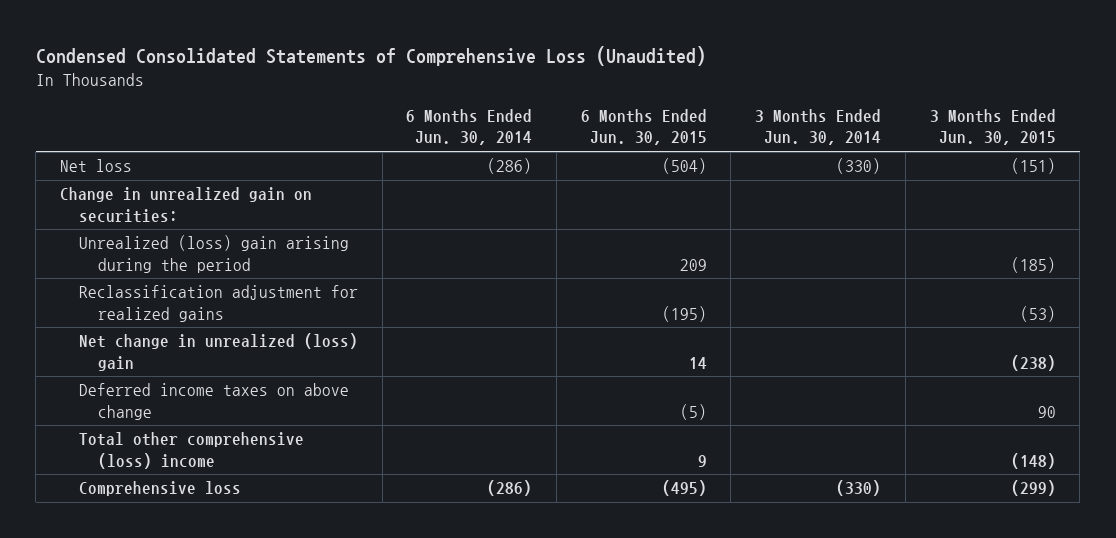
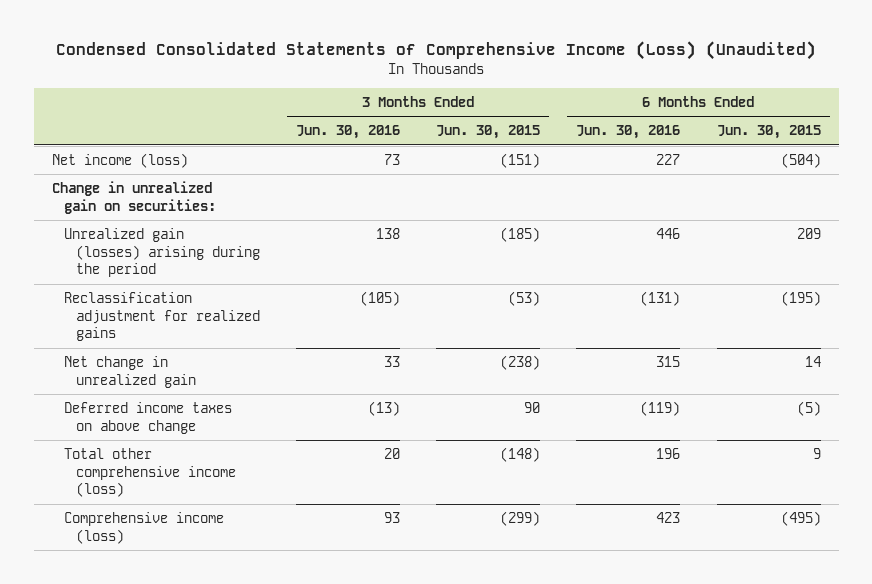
- Condensed Consolidated Statements of Comprehensive Loss (Unaudited)
+ Condensed Consolidated Statements of Comprehensive Income (Loss) (Unaudited)
- | 6 Months Ended Jun. 30, 2014 | 6 Months Ended Jun. 30, 2015 | 3 Months Ended Jun. 30, 2014 | 3 Months Ended Jun. 30, 2015
+ | 3 Months Ended Jun. 30, 2016 | 3 Months Ended Jun. 30, 2015 | 6 Months Ended Jun. 30, 2016 | 6 Months Ended Jun. 30, 2015
- Net loss | (286) | (504) | (330) | (151)
+ Net income (loss) | 73 | (151) | 227 | (504)
- Unrealized (loss) gain arising during the period | | 209 | | (185)
+ Unrealized gain (losses) arising during the period | 138 | (185) | 446 | 209
- Net change in unrealized (loss) gain | | 14 | | (238)
+ Net change in unrealized gain | 33 | (238) | 315 | 14
- Total other comprehensive (loss) income | | 9 | | (148)
- Comprehensive loss | (286) | (495) | (330) | (299)
+ Total other comprehensive income (loss) | 20 | (148) | 196 | 9
+ Comprehensive income (loss) | 93 | (299) | 423 | (495)

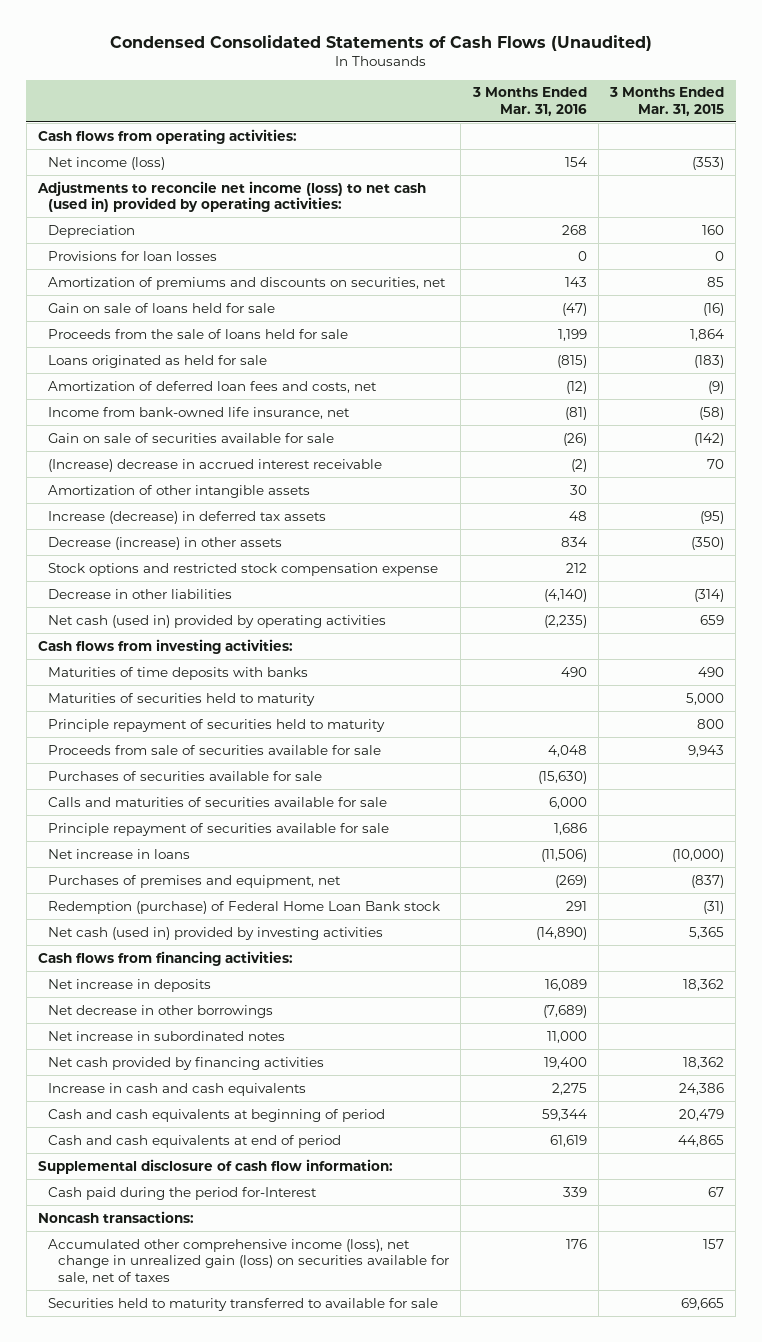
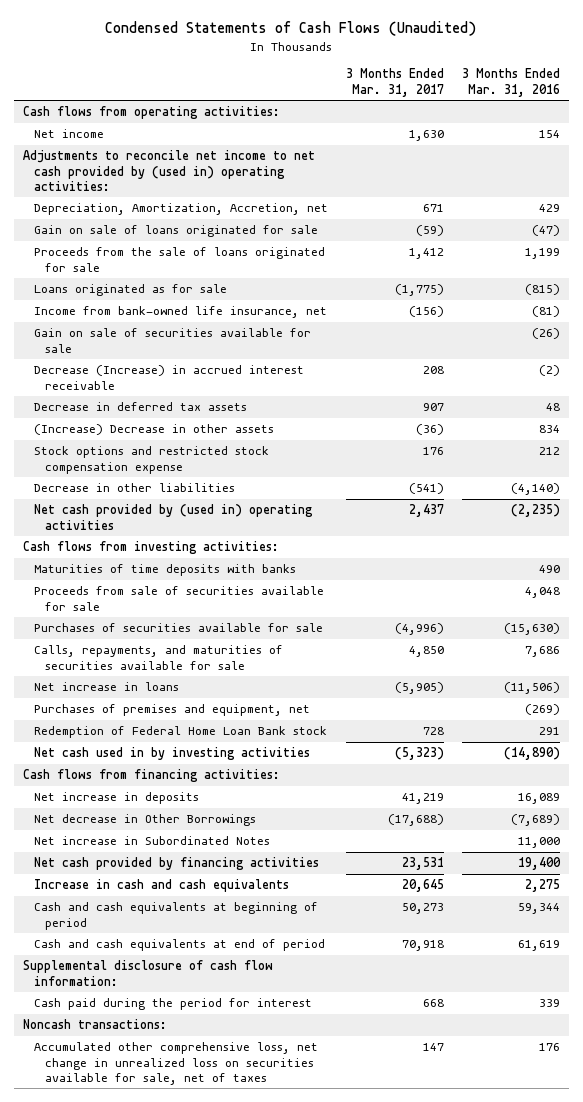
- Condensed Consolidated Statements of Cash Flows (Unaudited)
+ Condensed Statements of Cash Flows (Unaudited)
- | 3 Months Ended Mar. 31, 2016 | 3 Months Ended Mar. 31, 2015
+ | 3 Months Ended Mar. 31, 2017 | 3 Months Ended Mar. 31, 2016
- Net income (loss) | 154 | (353)
- Adjustments to reconcile net income (loss) to net cash (used in) provided by operating activities:
- Depreciation | 268 | 160
- Provisions for loan losses | 0 | 0
- Amortization of premiums and discounts on securities, net | 143 | 85
- Gain on sale of loans held for sale | (47) | (16)
- Proceeds from the sale of loans held for sale | 1,199 | 1,864
- Loans originated as held for sale | (815) | (183)
- Amortization of deferred loan fees and costs, net | (12) | (9)
+ Net income | 1,630 | 154
+ Adjustments to reconcile net income to net cash provided by (used in) operating activities:
+ Depreciation, Amortization, Accretion, net | 671 | 429
+ Gain on sale of loans originated for sale | (59) | (47)
+ Proceeds from the sale of loans originated for sale | 1,412 | 1,199
+ Loans originated as for sale | (1,775) | (815)
- (Increase) decrease in accrued interest receivable | (2) | 70
- Amortization of other intangible assets | 30 |
- Increase (decrease) in deferred tax assets | 48 | (95)
- Decrease (increase) in other assets | 834 | (350)
+ Decrease (Increase) in accrued interest receivable | 208 | (2)
+ Decrease in deferred tax assets | 907 | 48
+ (Increase) Decrease in other assets | (36) | 834
- Net cash (used in) provided by operating activities | (2,235) | 659
+ Net cash provided by (used in) operating activities | 2,437 | (2,235)
- Maturities of securities held to maturity | | 5,000
- Principle repayment of securities held to maturity | | 800
- Calls and maturities of securities available for sale | 6,000 |
- Principle repayment of securities available for sale | 1,686 |
+ Calls, repayments, and maturities of securities available for sale | 4,850 | 7,686
- Redemption (purchase) of Federal Home Loan Bank stock | 291 | (31)
- Net cash (used in) provided by investing activities | (14,890) | 5,365
+ Redemption of Federal Home Loan Bank stock | 728 | 291
+ Net cash used in by investing activities | (5,323) | (14,890)
- Net decrease in other borrowings | (7,689) |
- Net increase in subordinated notes | 11,000 |
+ Net decrease in Other Borrowings | (17,688) | (7,689)
+ Net increase in Subordinated Notes | | 11,000
- Cash paid during the period for-Interest | 339 | 67
+ Cash paid during the period for interest | 668 | 339
- Accumulated other comprehensive income (loss), net change in unrealized gain (loss) on securities available for sale, net of taxes | 176 | 157
- Securities held to maturity transferred to available for sale | | 69,665
+ Accumulated other comprehensive loss, net change in unrealized loss on securities available for sale, net of taxes | 147 | 176

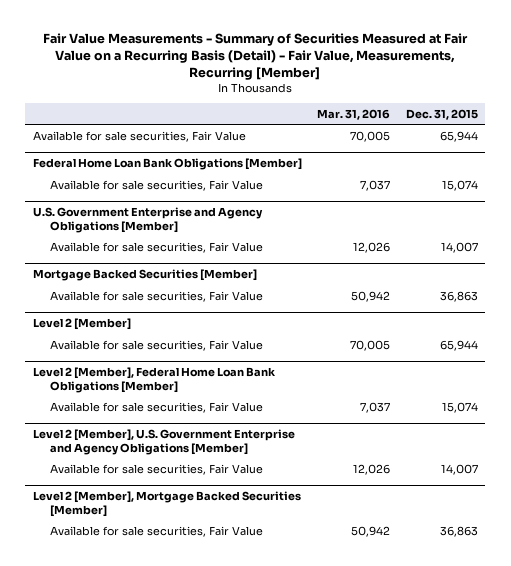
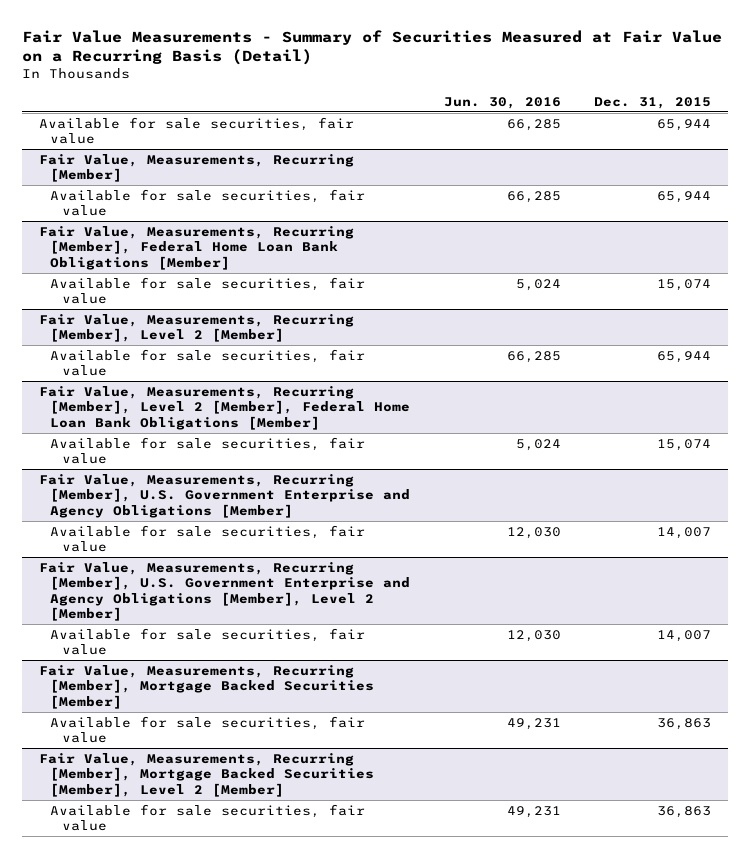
- Fair Value Measurements - Summary of Securities Measured at Fair Value on a Recurring Basis (Detail) - Fair Value, Measurements, Recurring [Member]
+ Fair Value Measurements - Summary of Securities Measured at Fair Value on a Recurring Basis (Detail)
- | Mar. 31, 2016 | Dec. 31, 2015
+ | Jun. 30, 2016 | Dec. 31, 2015
- Available for sale securities, Fair Value | 70,005 | 65,944
- Federal Home Loan Bank Obligations [Member]
- Available for sale securities, Fair Value | 7,037 | 15,074
- U.S. Government Enterprise and Agency Obligations [Member]
- Available for sale securities, Fair Value | 12,026 | 14,007
- Mortgage Backed Securities [Member]
- Available for sale securities, Fair Value | 50,942 | 36,863
- Level 2 [Member]
- Available for sale securities, Fair Value | 70,005 | 65,944
- Level 2 [Member], Federal Home Loan Bank Obligations [Member]
- Available for sale securities, Fair Value | 7,037 | 15,074
- Level 2 [Member], U.S. Government Enterprise and Agency Obligations [Member]
- Available for sale securities, Fair Value | 12,026 | 14,007
- Level 2 [Member], Mortgage Backed Securities [Member]
- Available for sale securities, Fair Value | 50,942 | 36,863
+ Available for sale securities, fair value | 66,285 | 65,944
+ Fair Value, Measurements, Recurring [Member]
+ Available for sale securities, fair value | 66,285 | 65,944
+ Fair Value, Measurements, Recurring [Member], Federal Home Loan Bank Obligations [Member]
+ Available for sale securities, fair value | 5,024 | 15,074
+ Fair Value, Measurements, Recurring [Member], Level 2 [Member]
+ Available for sale securities, fair value | 66,285 | 65,944
+ Fair Value, Measurements, Recurring [Member], Level 2 [Member], Federal Home Loan Bank Obligations [Member]
+ Available for sale securities, fair value | 5,024 | 15,074
+ Fair Value, Measurements, Recurring [Member], U.S. Government Enterprise and Agency Obligations [Member]
+ Available for sale securities, fair value | 12,030 | 14,007
+ Fair Value, Measurements, Recurring [Member], U.S. Government Enterprise and Agency Obligations [Member], Level 2 [Member]
+ Available for sale securities, fair value | 12,030 | 14,007
+ Fair Value, Measurements, Recurring [Member], Mortgage Backed Securities [Member]
+ Available for sale securities, fair value | 49,231 | 36,863
+ Fair Value, Measurements, Recurring [Member], Mortgage Backed Securities [Member], Level 2 [Member]
+ Available for sale securities, fair value | 49,231 | 36,863

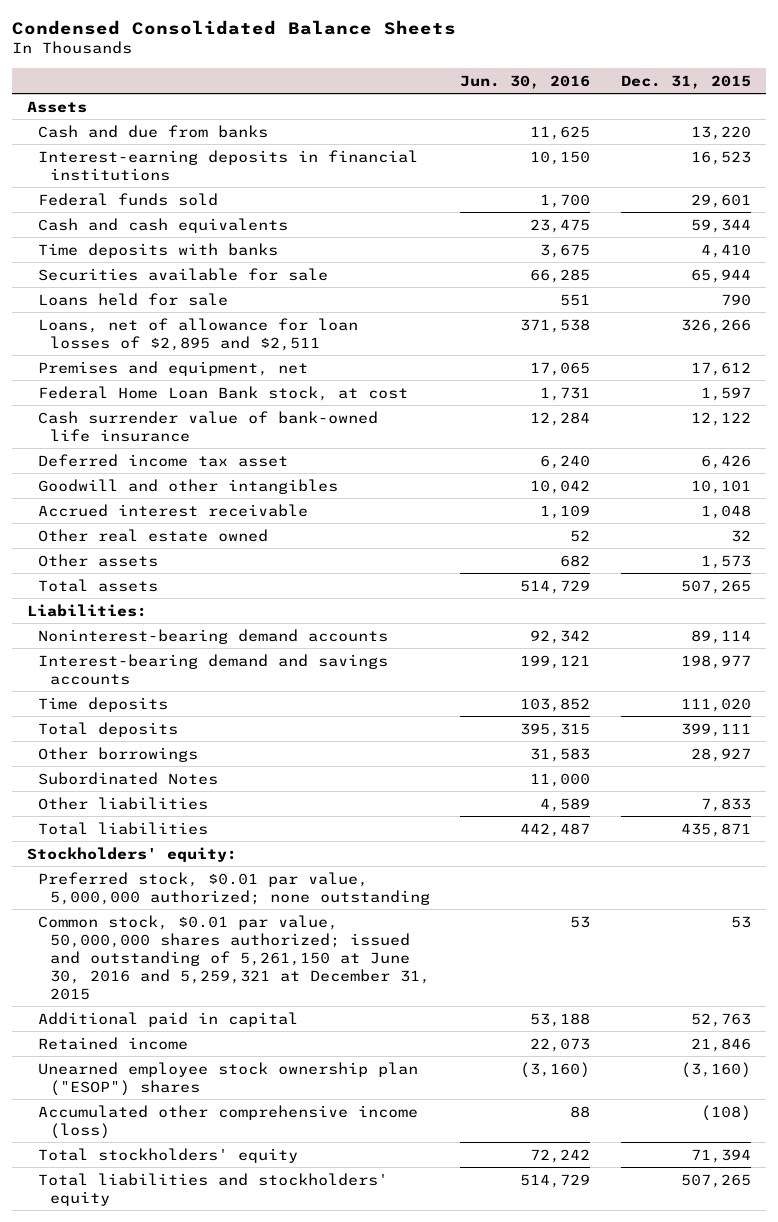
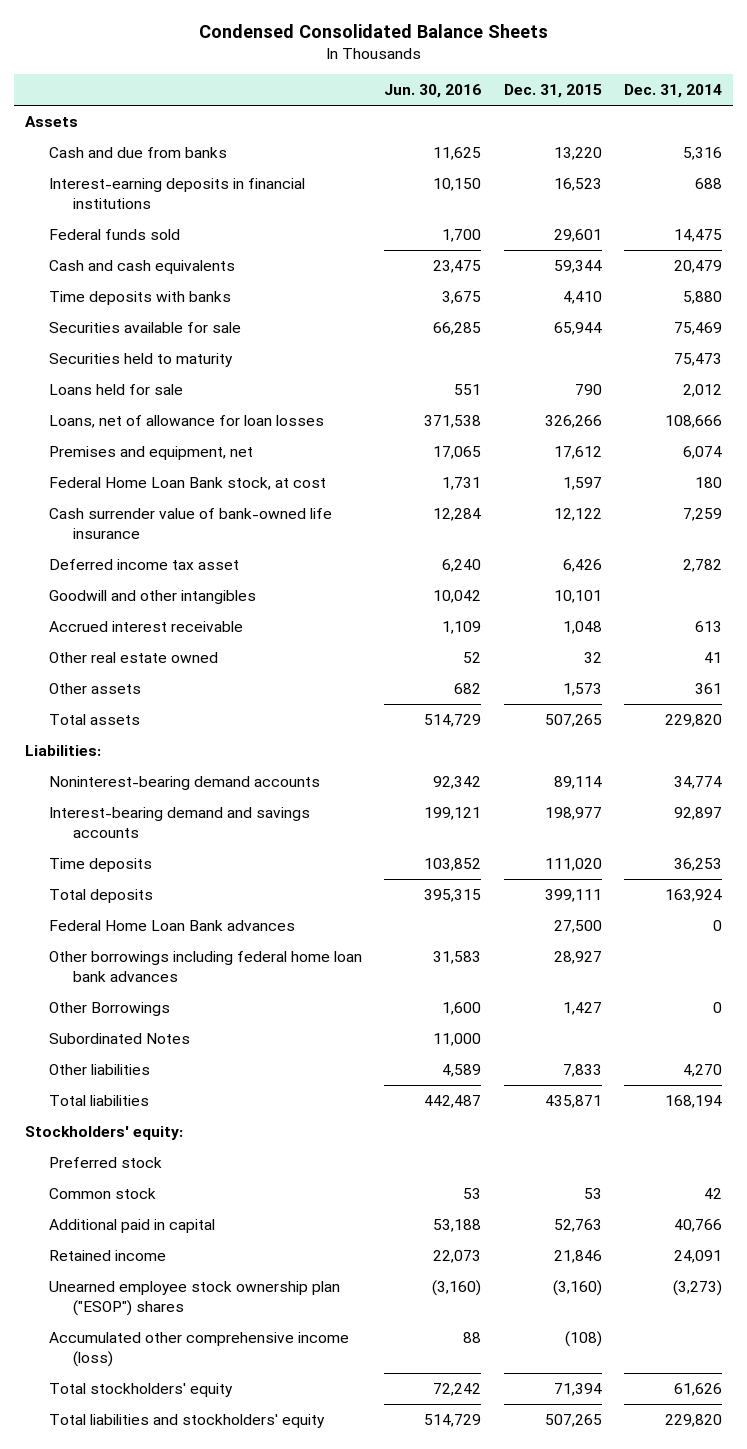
- | Jun. 30, 2016 | Dec. 31, 2015
+ | Jun. 30, 2016 | Dec. 31, 2015 | Dec. 31, 2014
+ Securities held to maturity | | | 75,473
- Loans, net of allowance for loan losses of $2,895 and $2,511 | 371,538 | 326,266
+ Loans, net of allowance for loan losses | 371,538 | 326,266 | 108,666
- Other borrowings | 31,583 | 28,927
+ Federal Home Loan Bank advances | | 27,500 | 0
+ Other borrowings including federal home loan bank advances | 31,583 | 28,927 |
+ Other Borrowings | 1,600 | 1,427 | 0
- Preferred stock, $0.01 par value, 5,000,000 authorized; none outstanding
- Common stock, $0.01 par value, 50,000,000 shares authorized; issued and outstanding of 5,261,150 at June 30, 2016 and 5,259,321 at December 31, 2015 | 53 | 53
+ Preferred stock
+ Common stock | 53 | 53 | 42

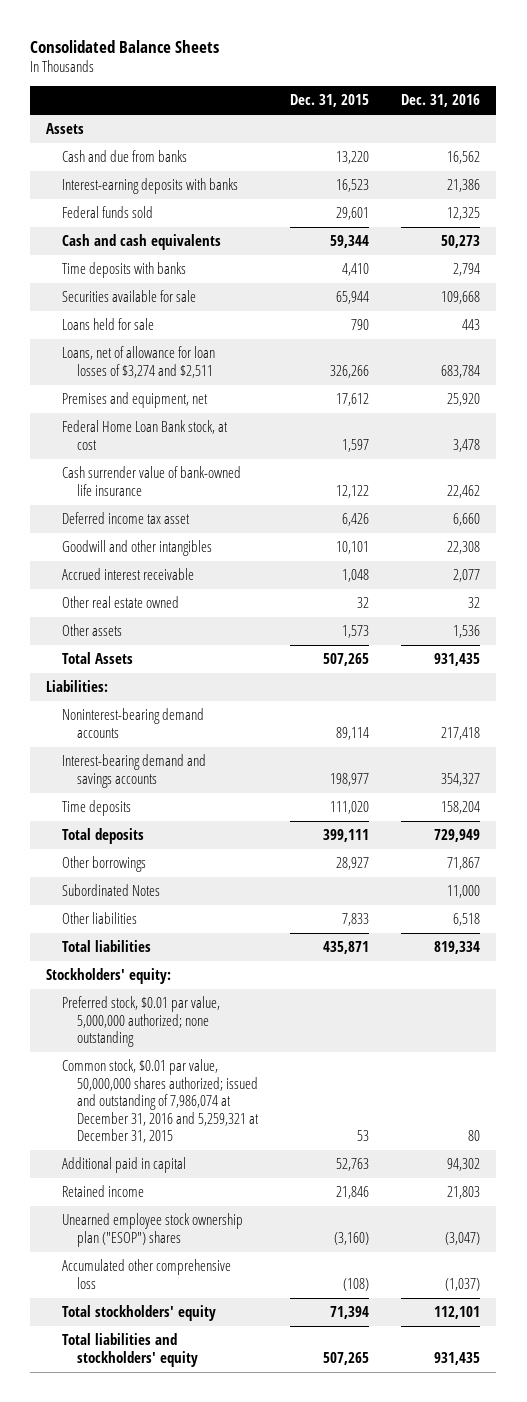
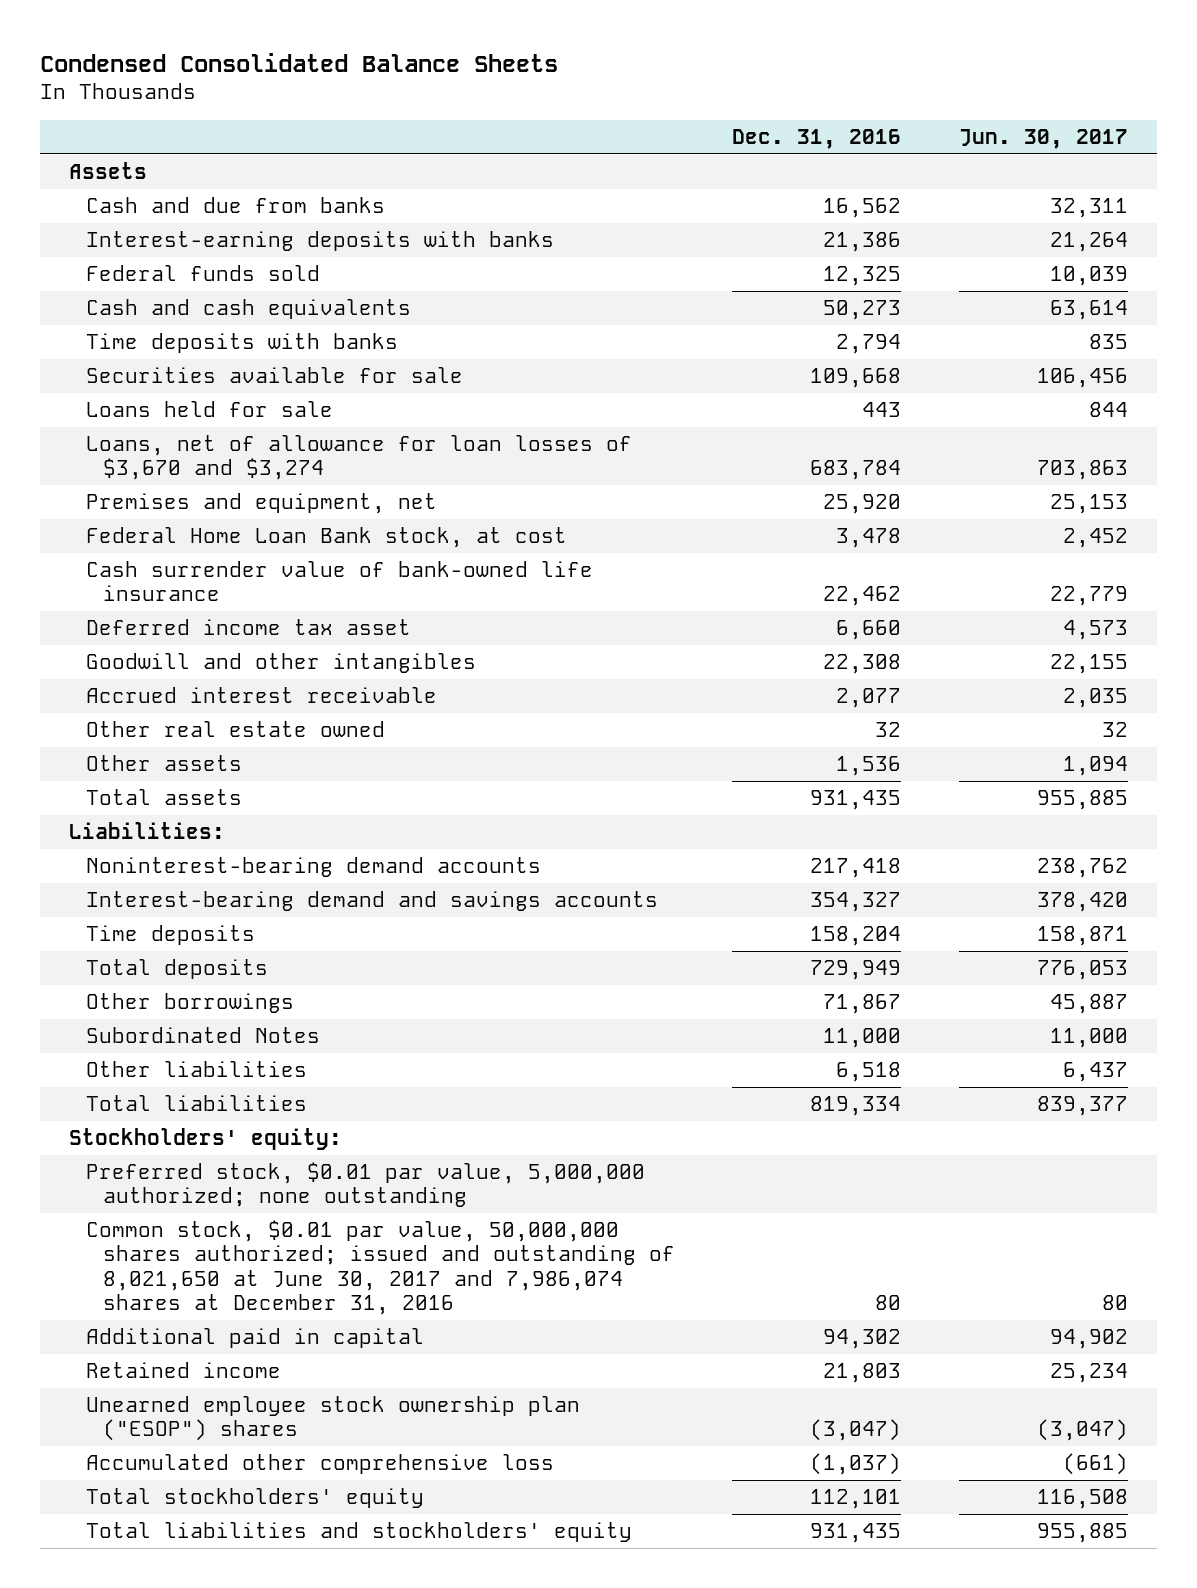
- Consolidated Balance Sheets
+ Condensed Consolidated Balance Sheets
- | Dec. 31, 2015 | Dec. 31, 2016
+ | Dec. 31, 2016 | Jun. 30, 2017
- Loans, net of allowance for loan losses of $3,274 and $2,511 | 326,266 | 683,784
+ Loans, net of allowance for loan losses of $3,670 and $3,274 | 683,784 | 703,863
- Total Assets | 507,265 | 931,435
+ Total assets | 931,435 | 955,885
- Common stock, $0.01 par value, 50,000,000 shares authorized; issued and outstanding of 7,986,074 at December 31, 2016 and 5,259,321 at December 31, 2015 | 53 | 80
+ Common stock, $0.01 par value, 50,000,000 shares authorized; issued and outstanding of 8,021,650 at June 30, 2017 and 7,986,074 shares at December 31, 2016 | 80 | 80

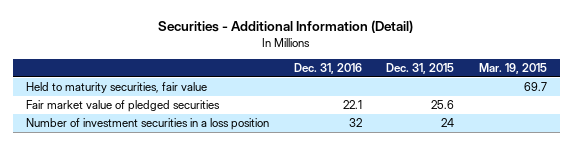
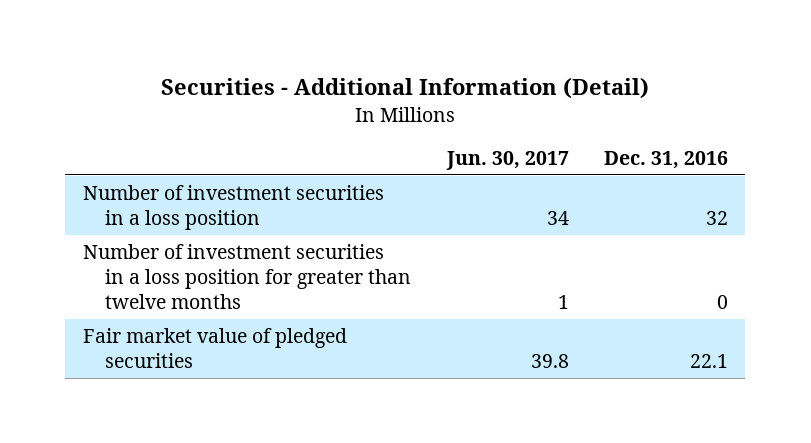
- | Dec. 31, 2016 | Dec. 31, 2015 | Mar. 19, 2015
+ | Jun. 30, 2017 | Dec. 31, 2016
- Held to maturity securities, fair value | | | 69.7
+ Number of investment securities in a loss position for greater than twelve months | 1 | 0
moved down: Fair market value of pledged securities | 39.8 | 22.1

